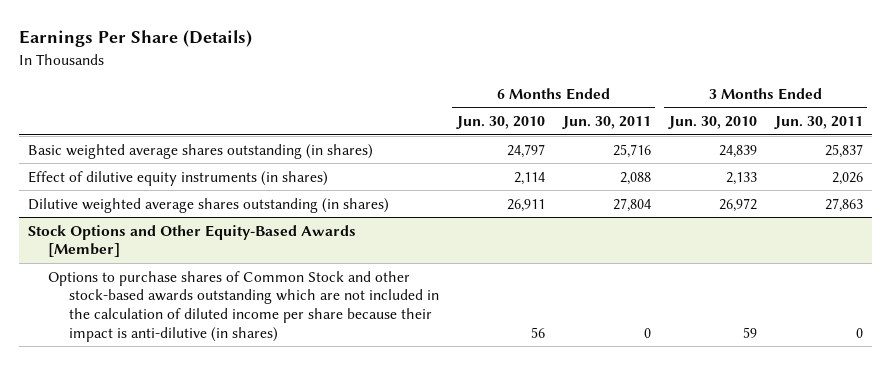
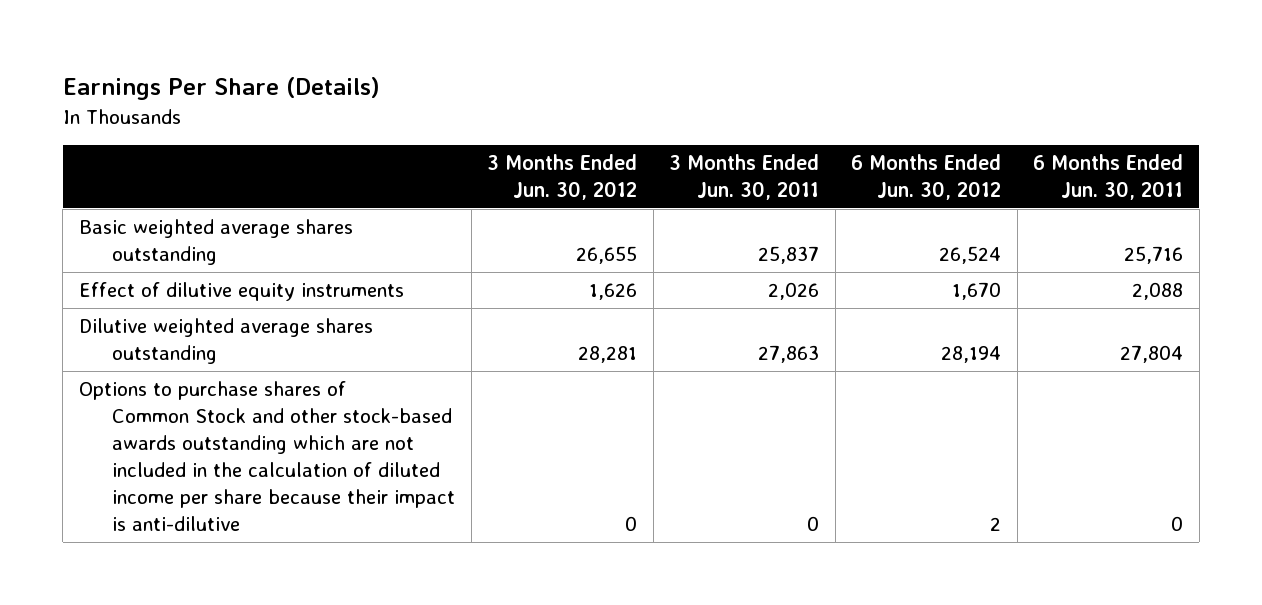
- | 6 Months Ended Jun. 30, 2010 | 6 Months Ended Jun. 30, 2011 | 3 Months Ended Jun. 30, 2010 | 3 Months Ended Jun. 30, 2011
+ | 3 Months Ended Jun. 30, 2012 | 3 Months Ended Jun. 30, 2011 | 6 Months Ended Jun. 30, 2012 | 6 Months Ended Jun. 30, 2011
- Basic weighted average shares outstanding (in shares) | 24,797 | 25,716 | 24,839 | 25,837
- Effect of dilutive equity instruments (in shares) | 2,114 | 2,088 | 2,133 | 2,026
- Dilutive weighted average shares outstanding (in shares) | 26,911 | 27,804 | 26,972 | 27,863
- Stock Options and Other Equity-Based Awards [Member]
- Options to purchase shares of Common Stock and other stock-based awards outstanding which are not included in the calculation of diluted income per share because their impact is anti-dilutive (in shares) | 56 | 0 | 59 | 0
+ Basic weighted average shares outstanding | 26,655 | 25,837 | 26,524 | 25,716
+ Effect of dilutive equity instruments | 1,626 | 2,026 | 1,670 | 2,088
+ Dilutive weighted average shares outstanding | 28,281 | 27,863 | 28,194 | 27,804
+ Options to purchase shares of Common Stock and other stock-based awards outstanding which are not included in the calculation of diluted income per share because their impact is anti-dilutive | 0 | 0 | 2 | 0

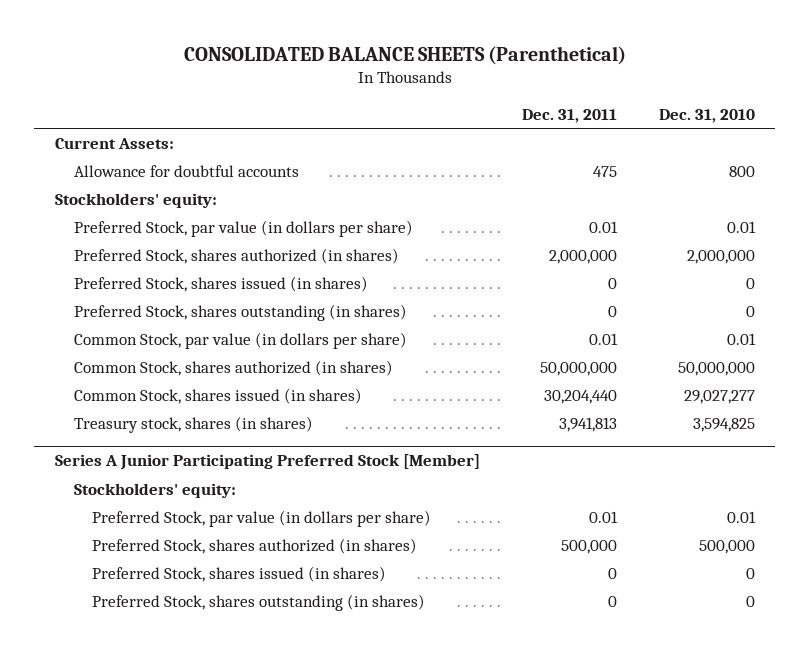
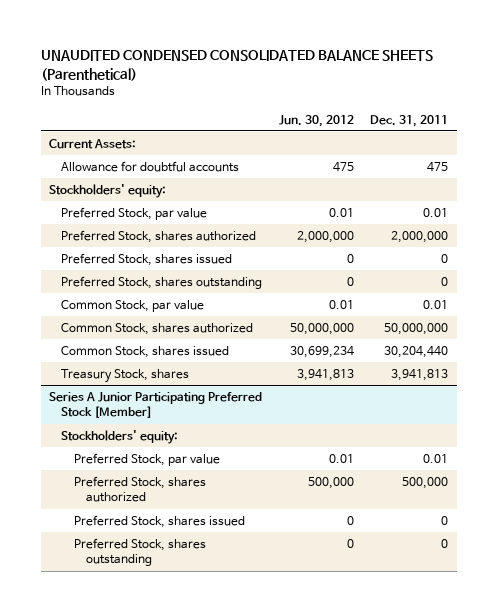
- CONSOLIDATED BALANCE SHEETS (Parenthetical)
+ UNAUDITED CONDENSED CONSOLIDATED BALANCE SHEETS (Parenthetical)
- | Dec. 31, 2011 | Dec. 31, 2010
+ | Jun. 30, 2012 | Dec. 31, 2011
- Preferred Stock, par value (in dollars per share) | 0.01 | 0.01
- Preferred Stock, shares authorized (in shares) | 2,000,000 | 2,000,000
- Preferred Stock, shares issued (in shares) | 0 | 0
- Preferred Stock, shares outstanding (in shares) | 0 | 0
- Common Stock, par value (in dollars per share) | 0.01 | 0.01
- Common Stock, shares authorized (in shares) | 50,000,000 | 50,000,000
- Common Stock, shares issued (in shares) | 30,204,440 | 29,027,277
- Treasury stock, shares (in shares) | 3,941,813 | 3,594,825
+ Preferred Stock, par value | 0.01 | 0.01
+ Preferred Stock, shares authorized | 2,000,000 | 2,000,000
+ Preferred Stock, shares issued | 0 | 0
+ Preferred Stock, shares outstanding | 0 | 0
+ Common Stock, par value | 0.01 | 0.01
+ Common Stock, shares authorized | 50,000,000 | 50,000,000
+ Common Stock, shares issued | 30,699,234 | 30,204,440
+ Treasury Stock, shares | 3,941,813 | 3,941,813
@ Series A Junior Participating Preferred Stock [Member]
- Preferred Stock, par value (in dollars per share) | 0.01 | 0.01
- Preferred Stock, shares authorized (in shares) | 500,000 | 500,000
- Preferred Stock, shares issued (in shares) | 0 | 0
- Preferred Stock, shares outstanding (in shares) | 0 | 0
+ Preferred Stock, par value | 0.01 | 0.01
+ Preferred Stock, shares authorized | 500,000 | 500,000
+ Preferred Stock, shares issued | 0 | 0
+ Preferred Stock, shares outstanding | 0 | 0

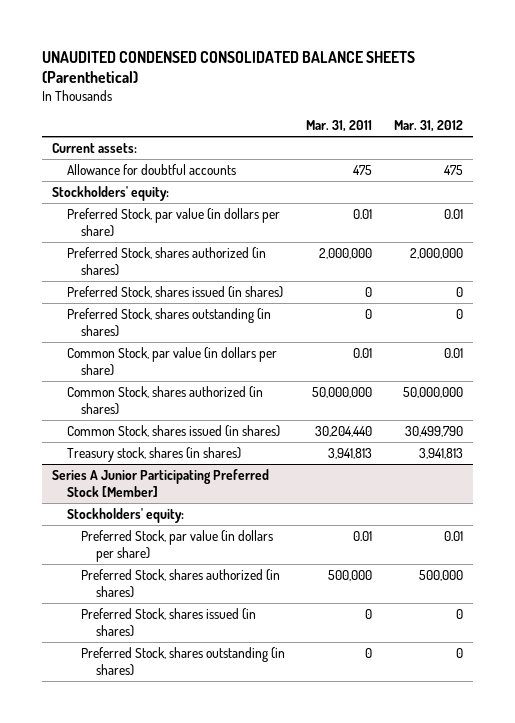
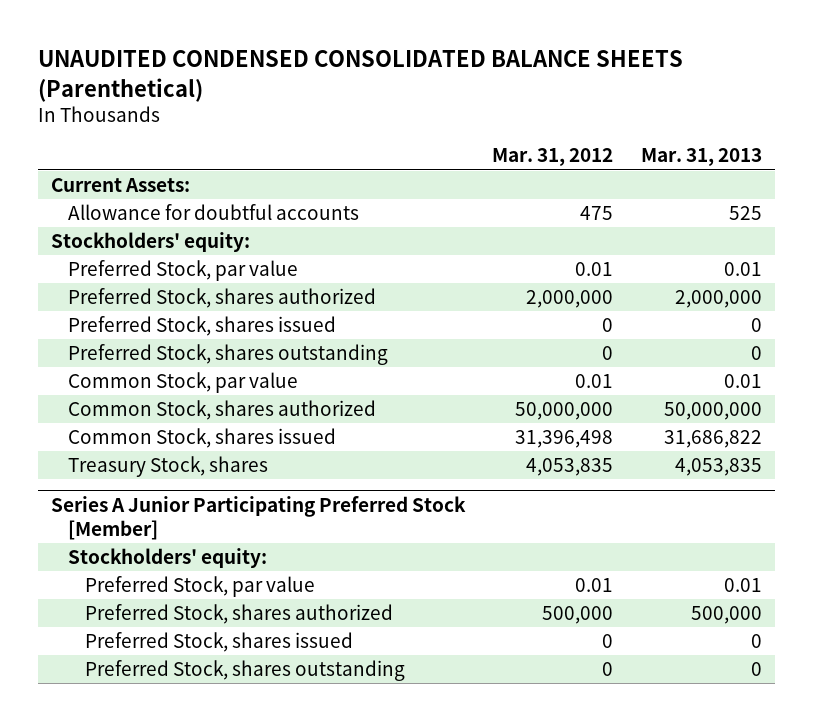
- | Mar. 31, 2011 | Mar. 31, 2012
+ | Mar. 31, 2012 | Mar. 31, 2013
- Current assets:
+ Current Assets:
- Preferred Stock, par value (in dollars per share) | 0.01 | 0.01
- Preferred Stock, shares authorized (in shares) | 2,000,000 | 2,000,000
- Preferred Stock, shares issued (in shares) | 0 | 0
- Preferred Stock, shares outstanding (in shares) | 0 | 0
- Common Stock, par value (in dollars per share) | 0.01 | 0.01
- Common Stock, shares authorized (in shares) | 50,000,000 | 50,000,000
- Common Stock, shares issued (in shares) | 30,204,440 | 30,499,790
- Treasury stock, shares (in shares) | 3,941,813 | 3,941,813
+ Preferred Stock, par value | 0.01 | 0.01
+ Preferred Stock, shares authorized | 2,000,000 | 2,000,000
+ Preferred Stock, shares issued | 0 | 0
+ Preferred Stock, shares outstanding | 0 | 0
+ Common Stock, par value | 0.01 | 0.01
+ Common Stock, shares authorized | 50,000,000 | 50,000,000
+ Common Stock, shares issued | 31,396,498 | 31,686,822
+ Treasury Stock, shares | 4,053,835 | 4,053,835
@ Series A Junior Participating Preferred Stock [Member]
- Preferred Stock, par value (in dollars per share) | 0.01 | 0.01
- Preferred Stock, shares authorized (in shares) | 500,000 | 500,000
- Preferred Stock, shares issued (in shares) | 0 | 0
- Preferred Stock, shares outstanding (in shares) | 0 | 0
+ Preferred Stock, par value | 0.01 | 0.01
+ Preferred Stock, shares authorized | 500,000 | 500,000
+ Preferred Stock, shares issued | 0 | 0
+ Preferred Stock, shares outstanding | 0 | 0

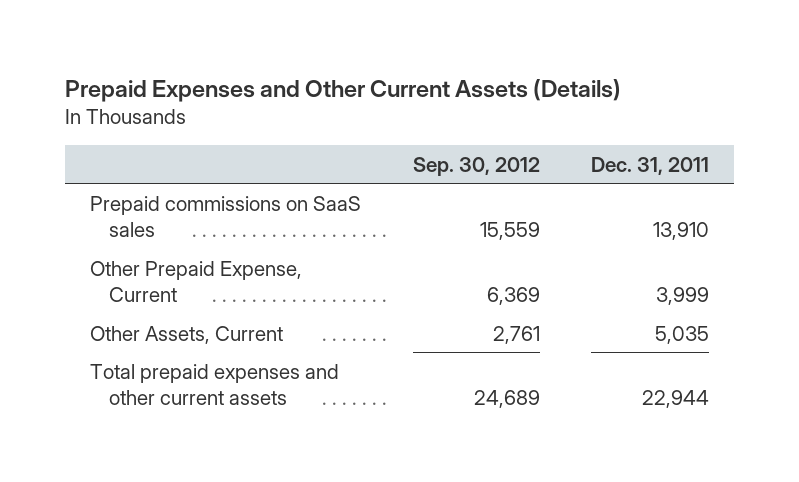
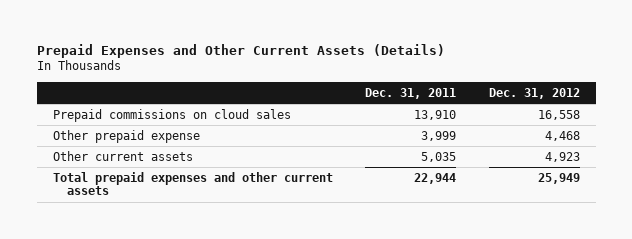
- | Sep. 30, 2012 | Dec. 31, 2011
+ | Dec. 31, 2011 | Dec. 31, 2012
- Prepaid commissions on SaaS sales | 15,559 | 13,910
- Other Prepaid Expense, Current | 6,369 | 3,999
- Other Assets, Current | 2,761 | 5,035
+ Prepaid commissions on cloud sales | 13,910 | 16,558
+ Other prepaid expense | 3,999 | 4,468
+ Other current assets | 5,035 | 4,923

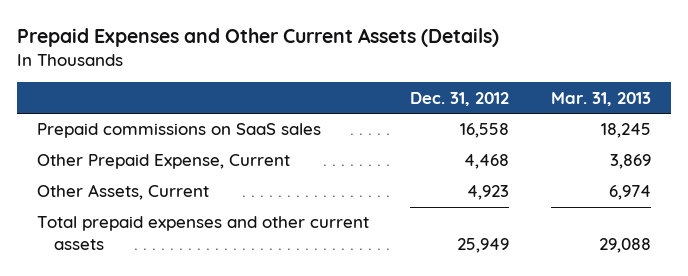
- | Dec. 31, 2011 | Dec. 31, 2012
+ | Dec. 31, 2012 | Mar. 31, 2013
- Prepaid commissions on cloud sales | 13,910 | 16,558
- Other prepaid expense | 3,999 | 4,468
- Other current assets | 5,035 | 4,923
+ Prepaid commissions on SaaS sales | 16,558 | 18,245
+ Other Prepaid Expense, Current | 4,468 | 3,869
+ Other Assets, Current | 4,923 | 6,974

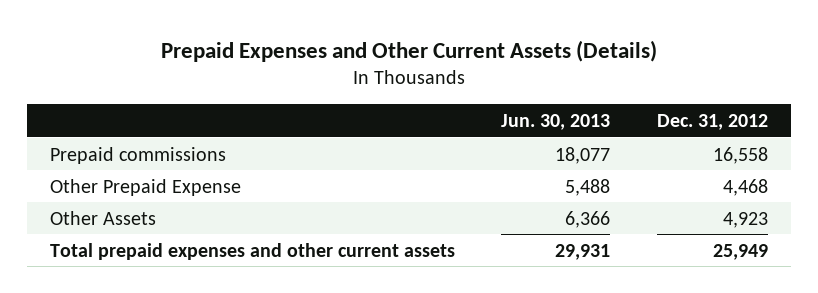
- | Dec. 31, 2012 | Mar. 31, 2013
+ | Jun. 30, 2013 | Dec. 31, 2012
- Prepaid commissions on SaaS sales | 16,558 | 18,245
- Other Prepaid Expense, Current | 4,468 | 3,869
- Other Assets, Current | 4,923 | 6,974
+ Prepaid commissions | 18,077 | 16,558
+ Other Prepaid Expense | 5,488 | 4,468
+ Other Assets | 6,366 | 4,923

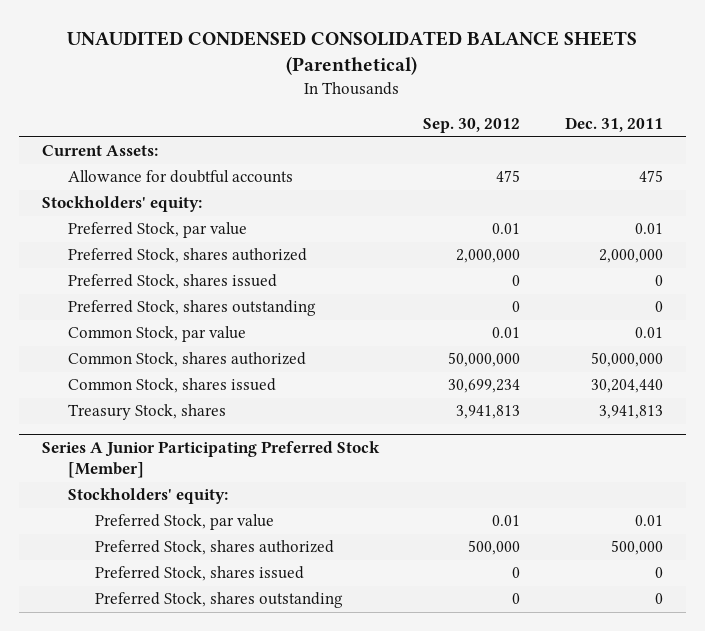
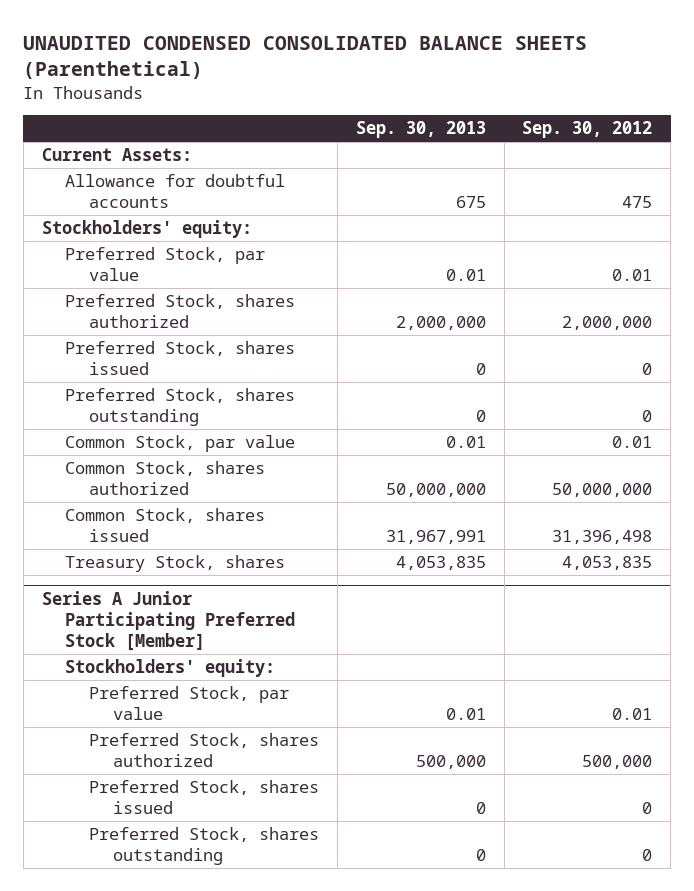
- | Sep. 30, 2012 | Dec. 31, 2011
+ | Sep. 30, 2013 | Sep. 30, 2012
- Common Stock, shares issued | 30,699,234 | 30,204,440
- Treasury Stock, shares | 3,941,813 | 3,941,813
+ Common Stock, shares issued | 31,967,991 | 31,396,498
+ Treasury Stock, shares | 4,053,835 | 4,053,835

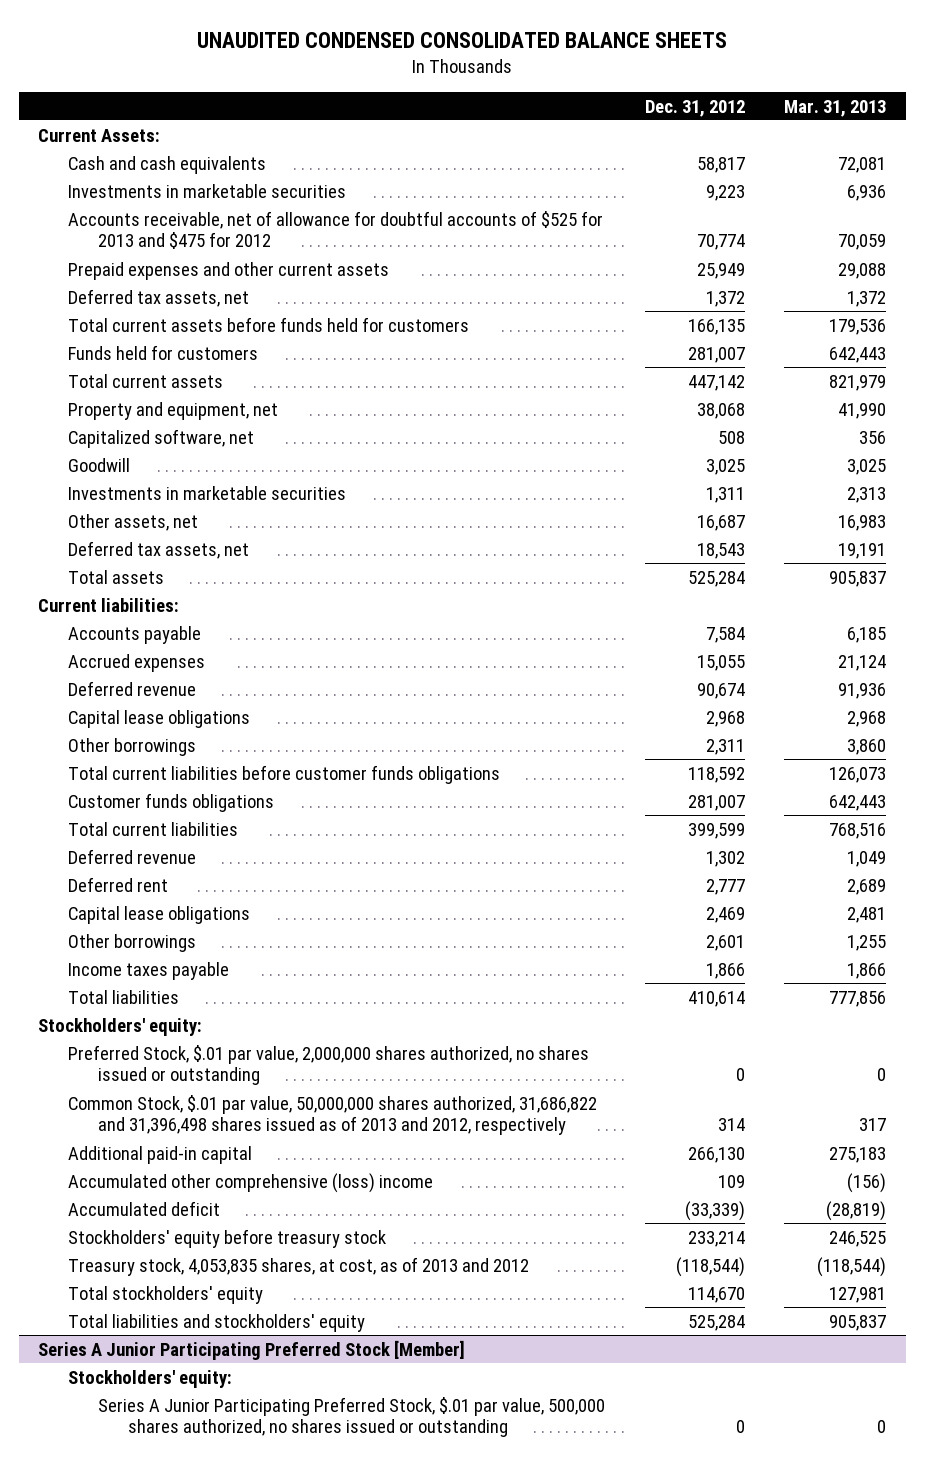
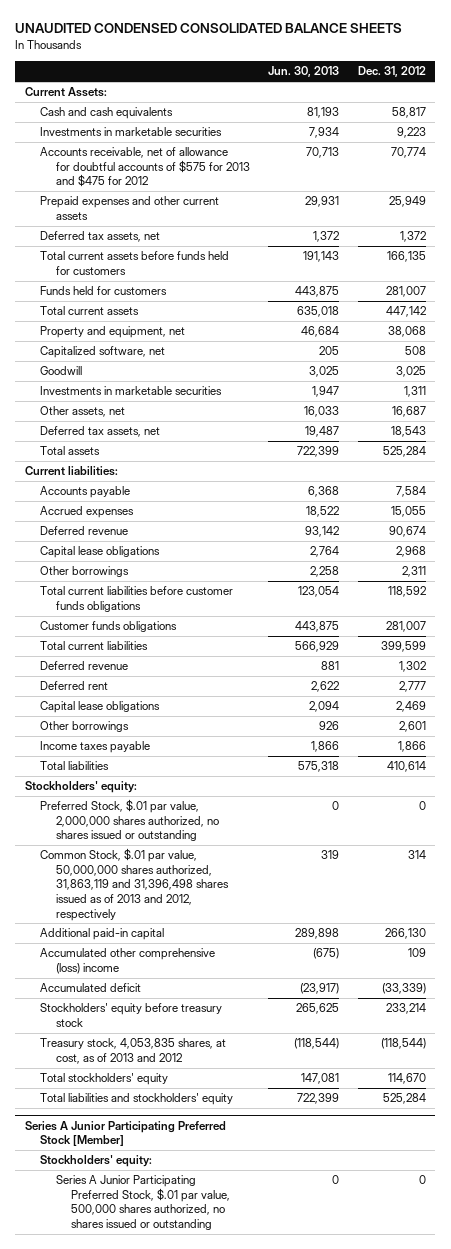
- | Dec. 31, 2012 | Mar. 31, 2013
+ | Jun. 30, 2013 | Dec. 31, 2012
- Accounts receivable, net of allowance for doubtful accounts of $525 for 2013 and $475 for 2012 | 70,774 | 70,059
+ Accounts receivable, net of allowance for doubtful accounts of $575 for 2013 and $475 for 2012 | 70,713 | 70,774
- Common Stock, $.01 par value, 50,000,000 shares authorized, 31,686,822 and 31,396,498 shares issued as of 2013 and 2012, respectively | 314 | 317
+ Common Stock, $.01 par value, 50,000,000 shares authorized, 31,863,119 and 31,396,498 shares issued as of 2013 and 2012, respectively | 319 | 314

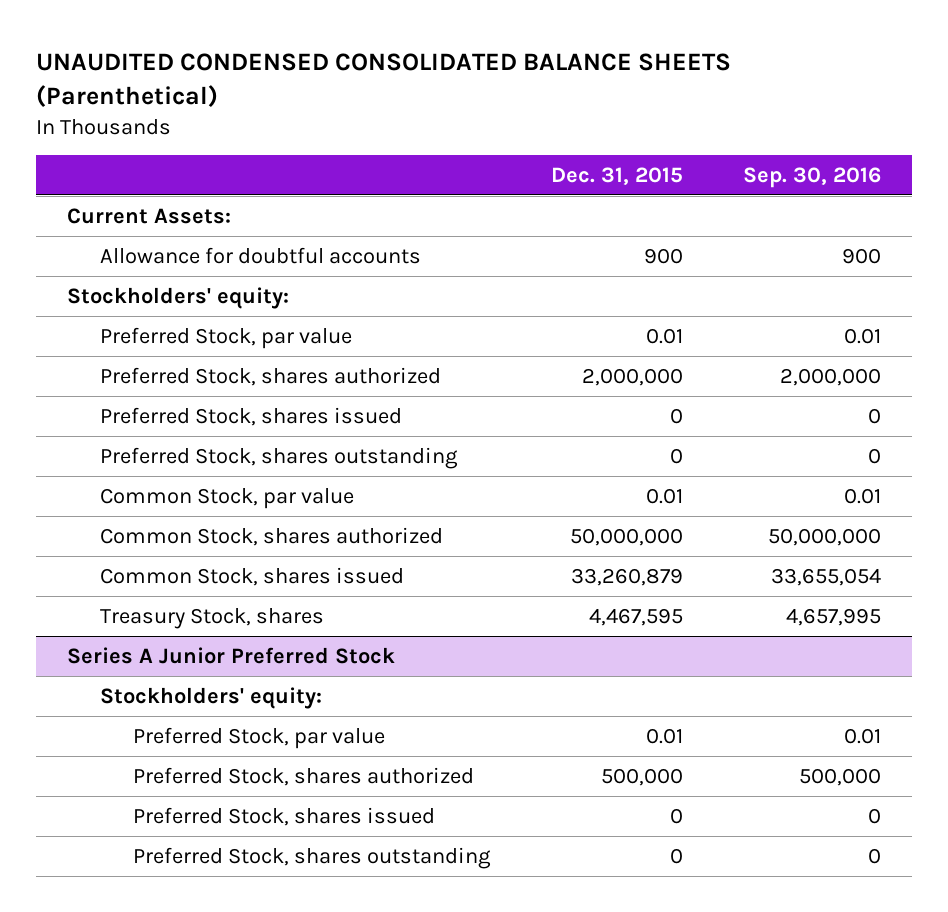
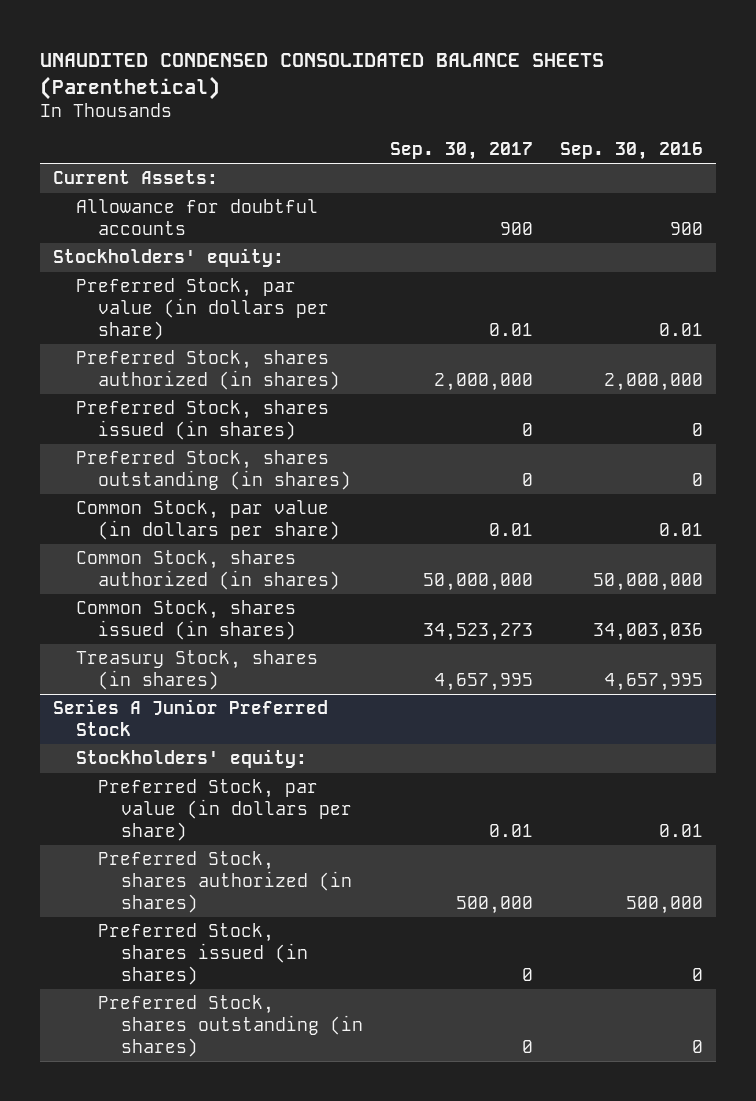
- | Dec. 31, 2015 | Sep. 30, 2016
+ | Sep. 30, 2017 | Sep. 30, 2016
- Preferred Stock, par value | 0.01 | 0.01
- Preferred Stock, shares authorized | 2,000,000 | 2,000,000
- Preferred Stock, shares issued | 0 | 0
- Preferred Stock, shares outstanding | 0 | 0
- Common Stock, par value | 0.01 | 0.01
- Common Stock, shares authorized | 50,000,000 | 50,000,000
- Common Stock, shares issued | 33,260,879 | 33,655,054
- Treasury Stock, shares | 4,467,595 | 4,657,995
+ Preferred Stock, par value (in dollars per share) | 0.01 | 0.01
+ Preferred Stock, shares authorized (in shares) | 2,000,000 | 2,000,000
+ Preferred Stock, shares issued (in shares) | 0 | 0
+ Preferred Stock, shares outstanding (in shares) | 0 | 0
+ Common Stock, par value (in dollars per share) | 0.01 | 0.01
+ Common Stock, shares authorized (in shares) | 50,000,000 | 50,000,000
+ Common Stock, shares issued (in shares) | 34,523,273 | 34,003,036
+ Treasury Stock, shares (in shares) | 4,657,995 | 4,657,995
@ Series A Junior Preferred Stock
- Preferred Stock, par value | 0.01 | 0.01
- Preferred Stock, shares authorized | 500,000 | 500,000
- Preferred Stock, shares issued | 0 | 0
- Preferred Stock, shares outstanding | 0 | 0
+ Preferred Stock, par value (in dollars per share) | 0.01 | 0.01
+ Preferred Stock, shares authorized (in shares) | 500,000 | 500,000
+ Preferred Stock, shares issued (in shares) | 0 | 0
+ Preferred Stock, shares outstanding (in shares) | 0 | 0

